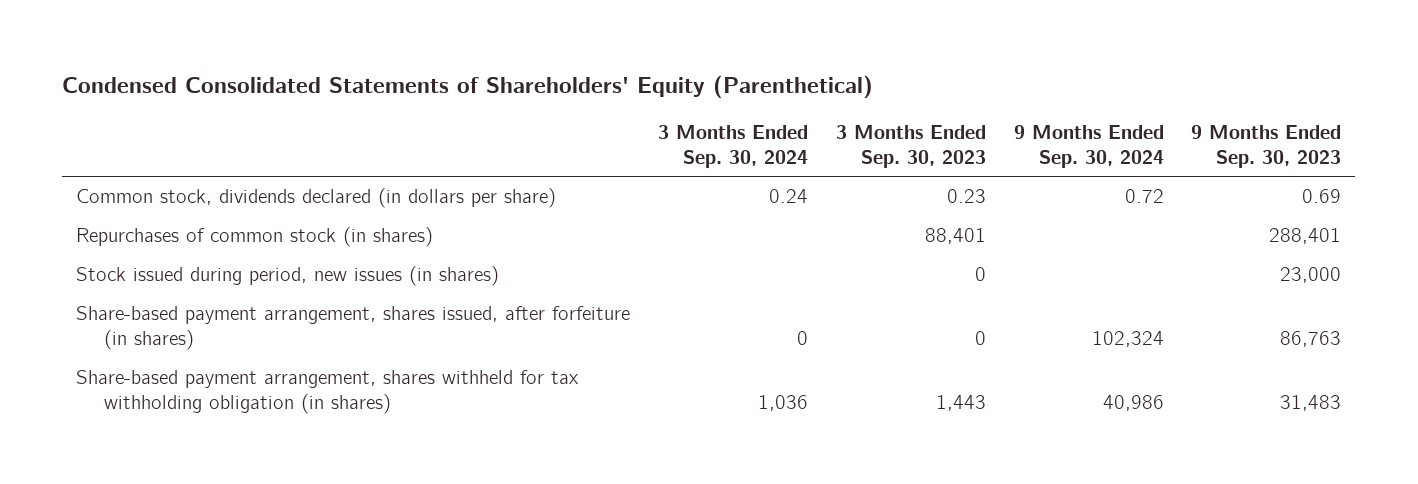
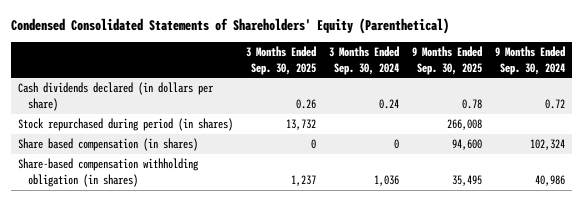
- | 3 Months Ended Sep. 30, 2024 | 3 Months Ended Sep. 30, 2023 | 9 Months Ended Sep. 30, 2024 | 9 Months Ended Sep. 30, 2023
+ | 3 Months Ended Sep. 30, 2025 | 3 Months Ended Sep. 30, 2024 | 9 Months Ended Sep. 30, 2025 | 9 Months Ended Sep. 30, 2024
- Common stock, dividends declared (in dollars per share) | 0.24 | 0.23 | 0.72 | 0.69
- Repurchases of common stock (in shares) | | 88,401 | | 288,401
- Stock issued during period, new issues (in shares) | | 0 | | 23,000
- Share-based payment arrangement, shares issued, after forfeiture (in shares) | 0 | 0 | 102,324 | 86,763
- Share-based payment arrangement, shares withheld for tax withholding obligation (in shares) | 1,036 | 1,443 | 40,986 | 31,483
+ Cash dividends declared (in dollars per share) | 0.26 | 0.24 | 0.78 | 0.72
+ Stock repurchased during period (in shares) | 13,732 | | 266,008 |
+ Share based compensation (in shares) | 0 | 0 | 94,600 | 102,324
+ Share-based compensation withholding obligation (in shares) | 1,237 | 1,036 | 35,495 | 40,986

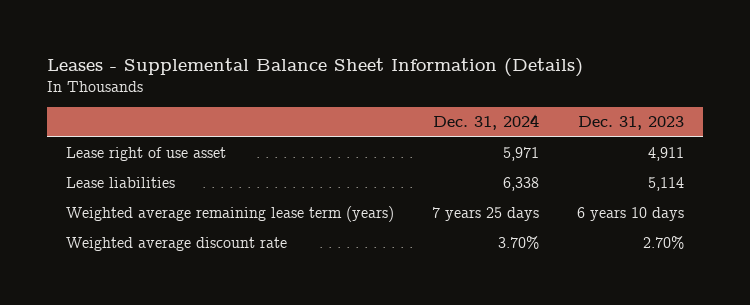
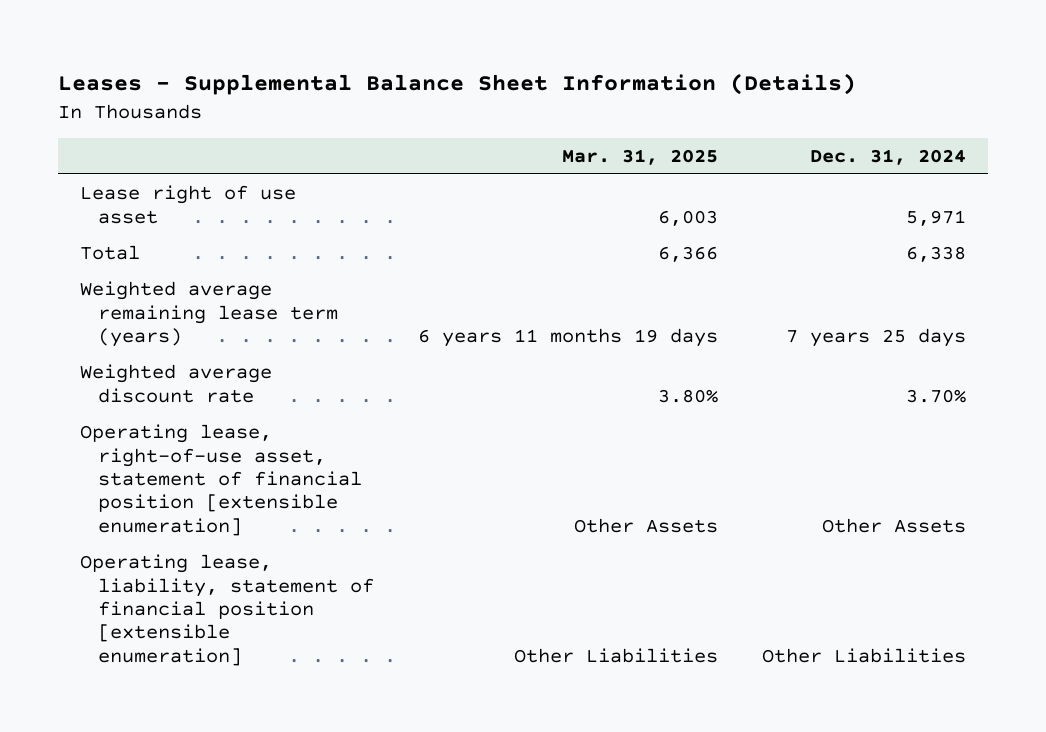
- | Dec. 31, 2024 | Dec. 31, 2023
+ | Mar. 31, 2025 | Dec. 31, 2024
- Lease liabilities | 6,338 | 5,114
+ Total | 6,366 | 6,338
+ Operating lease, right-of-use asset, statement of financial position [extensible enumeration] | Other Assets | Other Assets
+ Operating lease, liability, statement of financial position [extensible enumeration] | Other Liabilities | Other Liabilities

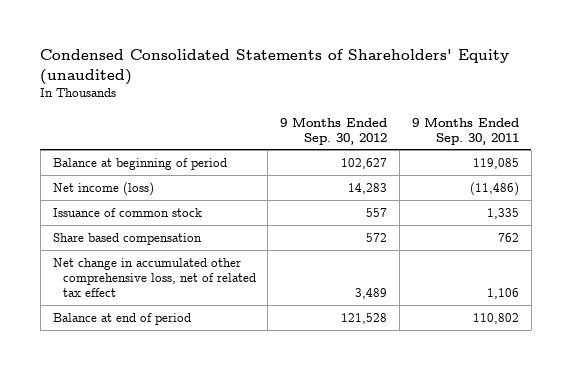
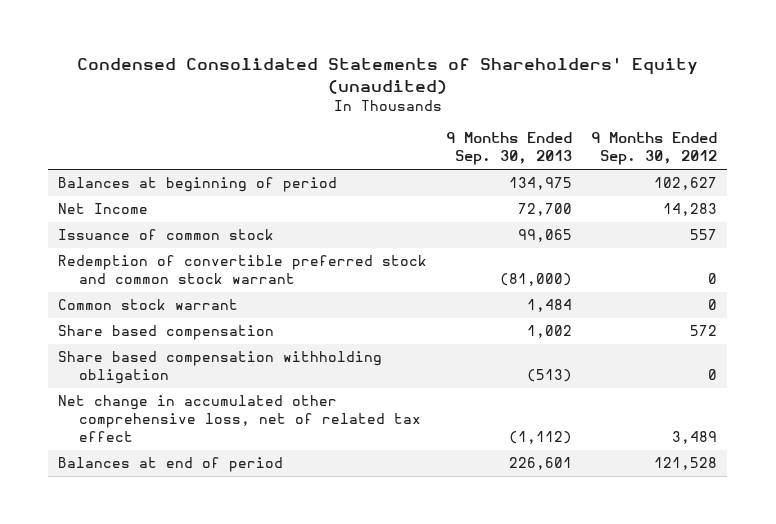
- | 9 Months Ended Sep. 30, 2012 | 9 Months Ended Sep. 30, 2011
+ | 9 Months Ended Sep. 30, 2013 | 9 Months Ended Sep. 30, 2012
- Balance at beginning of period | 102,627 | 119,085
- Net income (loss) | 14,283 | (11,486)
+ Balances at beginning of period | 134,975 | 102,627
+ Net Income | 72,700 | 14,283
+ Redemption of convertible preferred stock and common stock warrant | (81,000) | 0
+ Common stock warrant | 1,484 | 0
+ Share based compensation withholding obligation | (513) | 0
- Balance at end of period | 121,528 | 110,802
+ Balances at end of period | 226,601 | 121,528

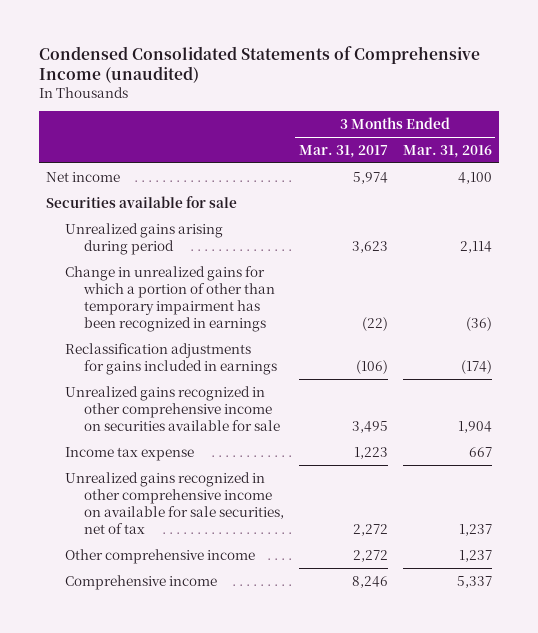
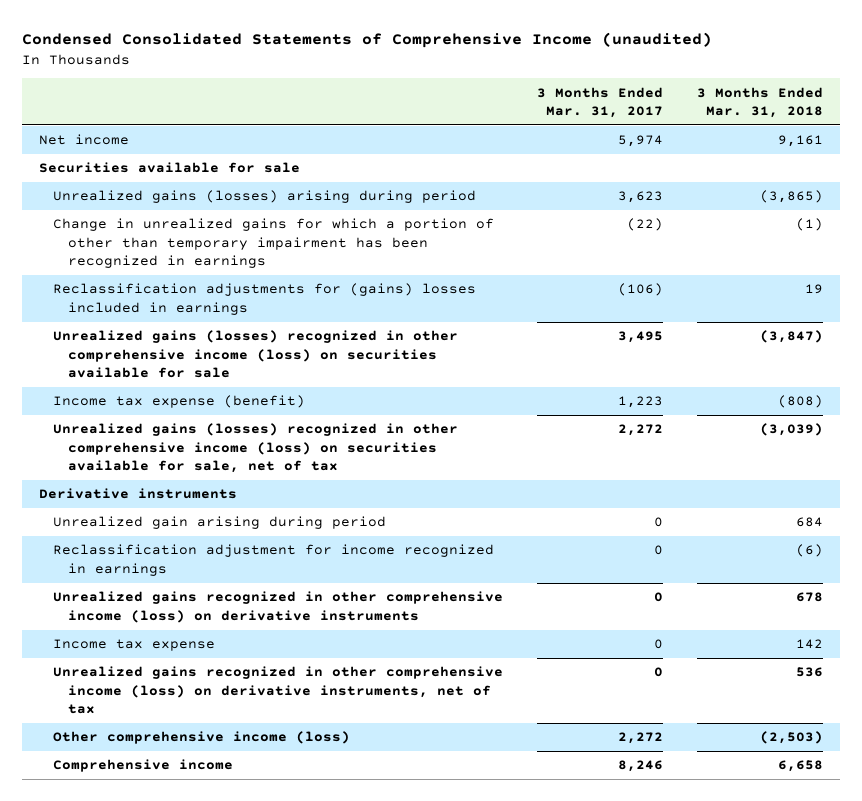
- | 3 Months Ended Mar. 31, 2017 | 3 Months Ended Mar. 31, 2016
+ | 3 Months Ended Mar. 31, 2017 | 3 Months Ended Mar. 31, 2018
- Unrealized gains arising during period | 3,623 | 2,114
+ Unrealized gains (losses) arising during period | 3,623 | (3,865)
- Reclassification adjustments for gains included in earnings | (106) | (174)
- Unrealized gains recognized in other comprehensive income on securities available for sale | 3,495 | 1,904
- Income tax expense | 1,223 | 667
- Unrealized gains recognized in other comprehensive income on available for sale securities, net of tax | 2,272 | 1,237
- Other comprehensive income | 2,272 | 1,237
+ Reclassification adjustments for (gains) losses included in earnings | (106) | 19
+ Unrealized gains (losses) recognized in other comprehensive income (loss) on securities available for sale | 3,495 | (3,847)
+ Income tax expense (benefit) | 1,223 | (808)
+ Unrealized gains (losses) recognized in other comprehensive income (loss) on securities available for sale, net of tax | 2,272 | (3,039)
+ Derivative instruments
+ Unrealized gain arising during period | 0 | 684
+ Reclassification adjustment for income recognized in earnings | 0 | (6)
+ Unrealized gains recognized in other comprehensive income (loss) on derivative instruments | 0 | 678
+ Income tax expense | 0 | 142
+ Unrealized gains recognized in other comprehensive income (loss) on derivative instruments, net of tax | 0 | 536
+ Other comprehensive income (loss) | 2,272 | (2,503)

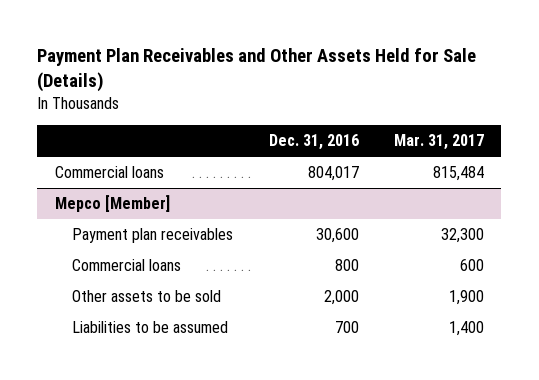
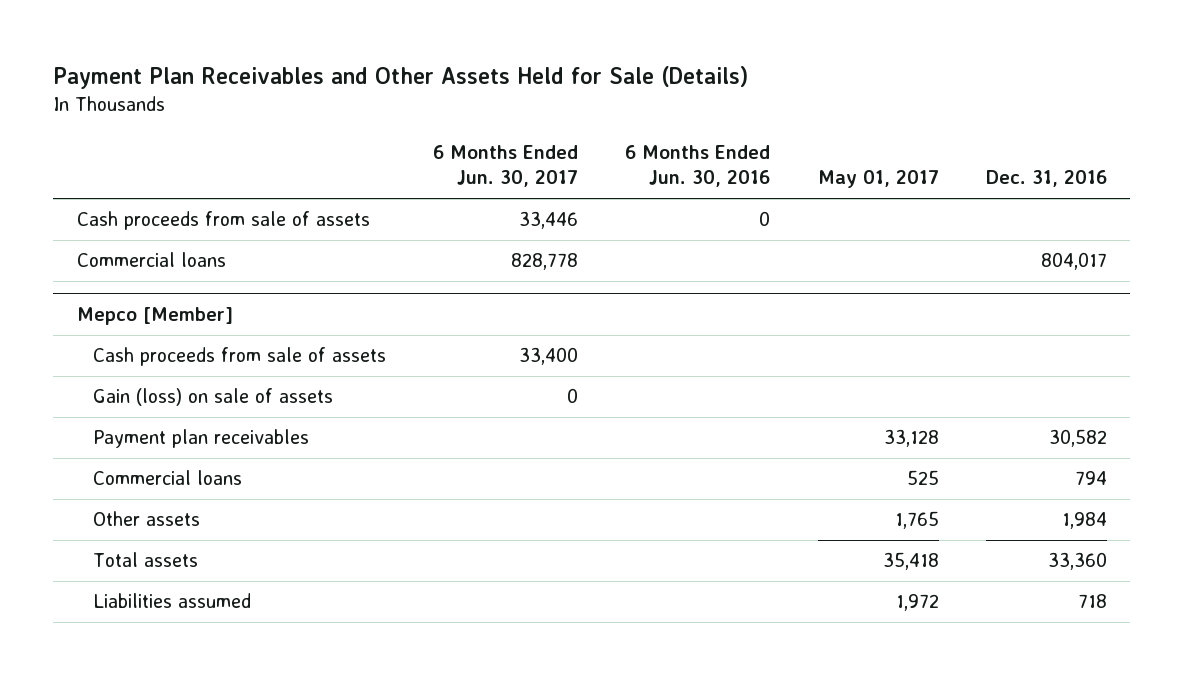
- | Dec. 31, 2016 | Mar. 31, 2017
+ | 6 Months Ended Jun. 30, 2017 | 6 Months Ended Jun. 30, 2016 | May 01, 2017 | Dec. 31, 2016
+ Cash proceeds from sale of assets | 33,446 | 0 | |
@ Mepco [Member]
- Payment plan receivables | 30,600 | 32,300
- Commercial loans | 800 | 600
- Other assets to be sold | 2,000 | 1,900
- Liabilities to be assumed | 700 | 1,400
+ Cash proceeds from sale of assets | 33,400 | | |
+ Gain (loss) on sale of assets | 0 | | |
+ Payment plan receivables | | | 33,128 | 30,582
+ Commercial loans | | | 525 | 794
+ Other assets | | | 1,765 | 1,984
+ Total assets | | | 35,418 | 33,360
+ Liabilities assumed | | | 1,972 | 718

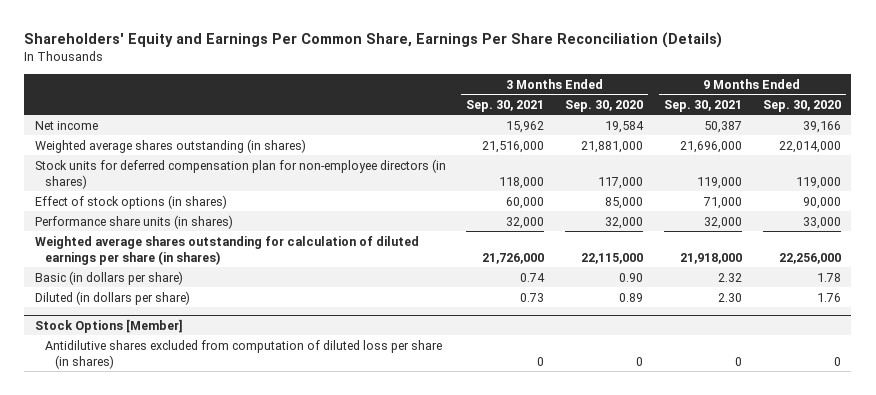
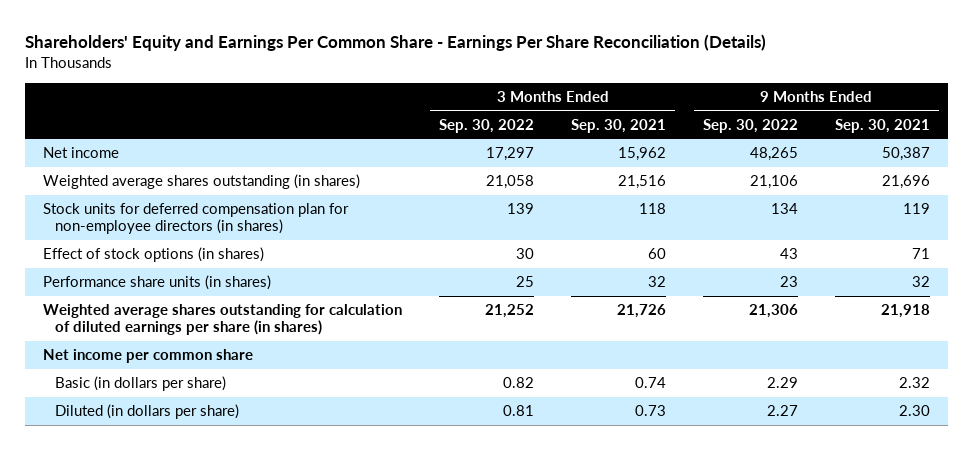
- Shareholders' Equity and Earnings Per Common Share, Earnings Per Share Reconciliation (Details)
+ Shareholders' Equity and Earnings Per Common Share - Earnings Per Share Reconciliation (Details)
- | 3 Months Ended Sep. 30, 2021 | 3 Months Ended Sep. 30, 2020 | 9 Months Ended Sep. 30, 2021 | 9 Months Ended Sep. 30, 2020
+ | 3 Months Ended Sep. 30, 2022 | 3 Months Ended Sep. 30, 2021 | 9 Months Ended Sep. 30, 2022 | 9 Months Ended Sep. 30, 2021
- Weighted average shares outstanding (in shares) | 21,516,000 | 21,881,000 | 21,696,000 | 22,014,000
- Stock units for deferred compensation plan for non-employee directors (in shares) | 118,000 | 117,000 | 119,000 | 119,000
- Effect of stock options (in shares) | 60,000 | 85,000 | 71,000 | 90,000
- Performance share units (in shares) | 32,000 | 32,000 | 32,000 | 33,000
- Weighted average shares outstanding for calculation of diluted earnings per share (in shares) | 21,726,000 | 22,115,000 | 21,918,000 | 22,256,000
+ Weighted average shares outstanding (in shares) | 21,058 | 21,516 | 21,106 | 21,696
+ Stock units for deferred compensation plan for non-employee directors (in shares) | 139 | 118 | 134 | 119
+ Effect of stock options (in shares) | 30 | 60 | 43 | 71
+ Performance share units (in shares) | 25 | 32 | 23 | 32
+ Weighted average shares outstanding for calculation of diluted earnings per share (in shares) | 21,252 | 21,726 | 21,306 | 21,918
+ Net income per common share
- Stock Options [Member]
- Antidilutive shares excluded from computation of diluted loss per share (in shares) | 0 | 0 | 0 | 0

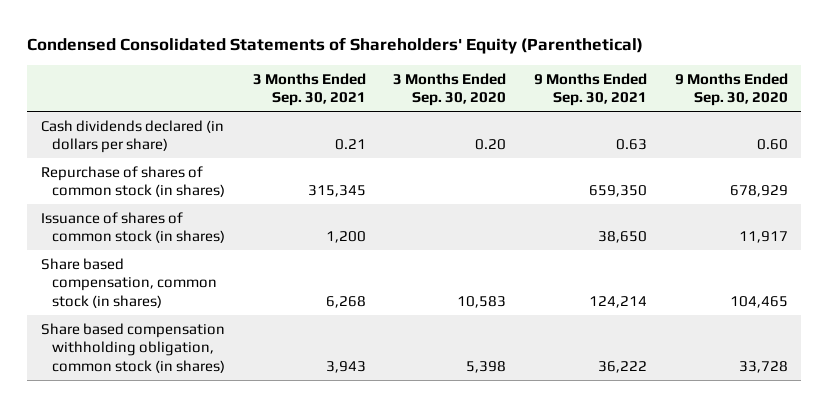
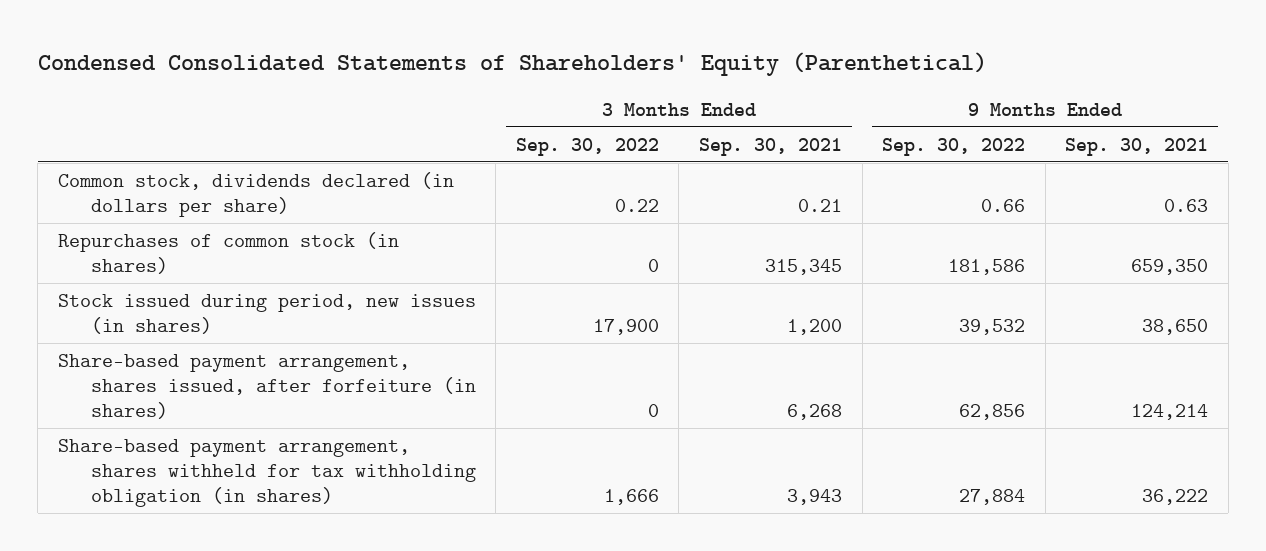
- | 3 Months Ended Sep. 30, 2021 | 3 Months Ended Sep. 30, 2020 | 9 Months Ended Sep. 30, 2021 | 9 Months Ended Sep. 30, 2020
+ | 3 Months Ended Sep. 30, 2022 | 3 Months Ended Sep. 30, 2021 | 9 Months Ended Sep. 30, 2022 | 9 Months Ended Sep. 30, 2021
- Cash dividends declared (in dollars per share) | 0.21 | 0.20 | 0.63 | 0.60
- Repurchase of shares of common stock (in shares) | 315,345 | | 659,350 | 678,929
- Issuance of shares of common stock (in shares) | 1,200 | | 38,650 | 11,917
- Share based compensation, common stock (in shares) | 6,268 | 10,583 | 124,214 | 104,465
- Share based compensation withholding obligation, common stock (in shares) | 3,943 | 5,398 | 36,222 | 33,728
+ Common stock, dividends declared (in dollars per share) | 0.22 | 0.21 | 0.66 | 0.63
+ Repurchases of common stock (in shares) | 0 | 315,345 | 181,586 | 659,350
+ Stock issued during period, new issues (in shares) | 17,900 | 1,200 | 39,532 | 38,650
+ Share-based payment arrangement, shares issued, after forfeiture (in shares) | 0 | 6,268 | 62,856 | 124,214
+ Share-based payment arrangement, shares withheld for tax withholding obligation (in shares) | 1,666 | 3,943 | 27,884 | 36,222

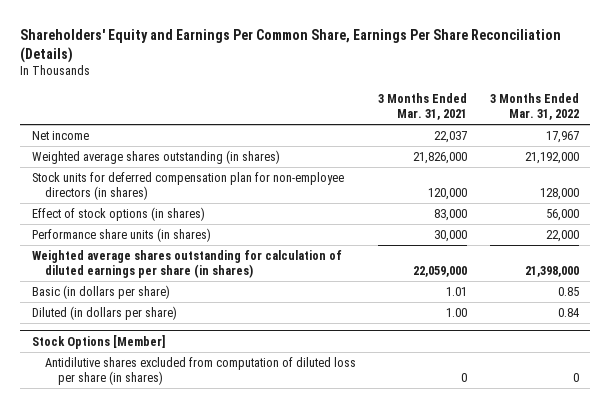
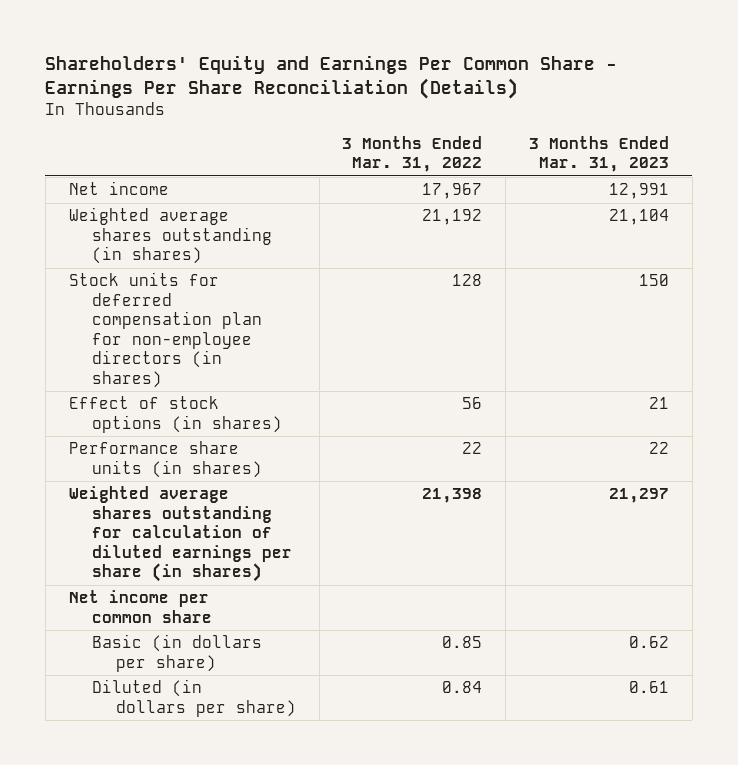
- Shareholders' Equity and Earnings Per Common Share, Earnings Per Share Reconciliation (Details)
+ Shareholders' Equity and Earnings Per Common Share - Earnings Per Share Reconciliation (Details)
- | 3 Months Ended Mar. 31, 2021 | 3 Months Ended Mar. 31, 2022
+ | 3 Months Ended Mar. 31, 2022 | 3 Months Ended Mar. 31, 2023
- Weighted average shares outstanding (in shares) | 21,826,000 | 21,192,000
- Stock units for deferred compensation plan for non-employee directors (in shares) | 120,000 | 128,000
- Effect of stock options (in shares) | 83,000 | 56,000
- Performance share units (in shares) | 30,000 | 22,000
- Weighted average shares outstanding for calculation of diluted earnings per share (in shares) | 22,059,000 | 21,398,000
+ Weighted average shares outstanding (in shares) | 21,192 | 21,104
+ Stock units for deferred compensation plan for non-employee directors (in shares) | 128 | 150
+ Effect of stock options (in shares) | 56 | 21
+ Performance share units (in shares) | 22 | 22
+ Weighted average shares outstanding for calculation of diluted earnings per share (in shares) | 21,398 | 21,297
+ Net income per common share
- Stock Options [Member]
- Antidilutive shares excluded from computation of diluted loss per share (in shares) | 0 | 0

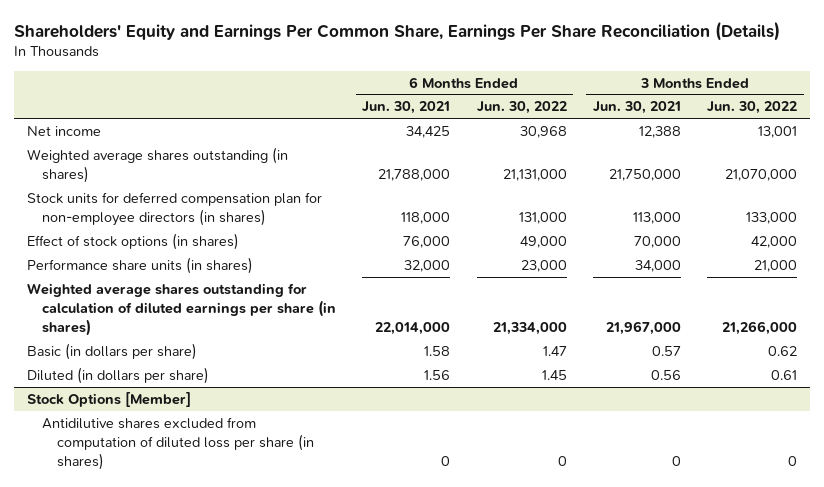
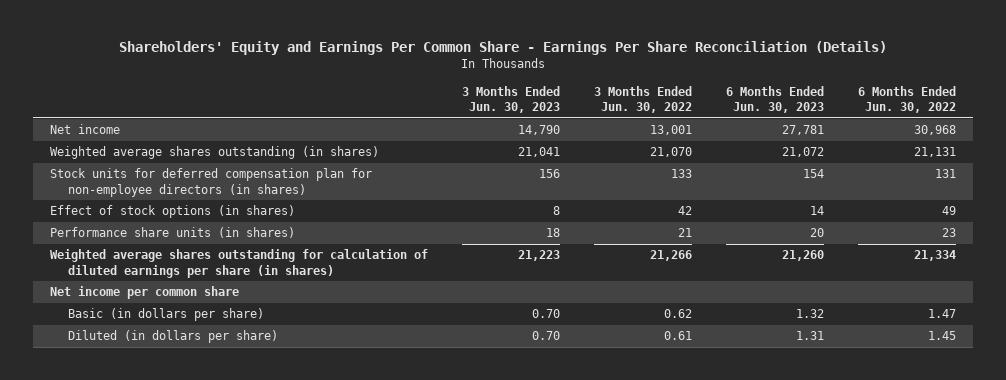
- Shareholders' Equity and Earnings Per Common Share, Earnings Per Share Reconciliation (Details)
+ Shareholders' Equity and Earnings Per Common Share - Earnings Per Share Reconciliation (Details)
- | 6 Months Ended Jun. 30, 2021 | 6 Months Ended Jun. 30, 2022 | 3 Months Ended Jun. 30, 2021 | 3 Months Ended Jun. 30, 2022
+ | 3 Months Ended Jun. 30, 2023 | 3 Months Ended Jun. 30, 2022 | 6 Months Ended Jun. 30, 2023 | 6 Months Ended Jun. 30, 2022
- Weighted average shares outstanding (in shares) | 21,788,000 | 21,131,000 | 21,750,000 | 21,070,000
- Stock units for deferred compensation plan for non-employee directors (in shares) | 118,000 | 131,000 | 113,000 | 133,000
- Effect of stock options (in shares) | 76,000 | 49,000 | 70,000 | 42,000
- Performance share units (in shares) | 32,000 | 23,000 | 34,000 | 21,000
- Weighted average shares outstanding for calculation of diluted earnings per share (in shares) | 22,014,000 | 21,334,000 | 21,967,000 | 21,266,000
+ Weighted average shares outstanding (in shares) | 21,041 | 21,070 | 21,072 | 21,131
+ Stock units for deferred compensation plan for non-employee directors (in shares) | 156 | 133 | 154 | 131
+ Effect of stock options (in shares) | 8 | 42 | 14 | 49
+ Performance share units (in shares) | 18 | 21 | 20 | 23
+ Weighted average shares outstanding for calculation of diluted earnings per share (in shares) | 21,223 | 21,266 | 21,260 | 21,334
+ Net income per common share
- Stock Options [Member]
- Antidilutive shares excluded from computation of diluted loss per share (in shares) | 0 | 0 | 0 | 0

